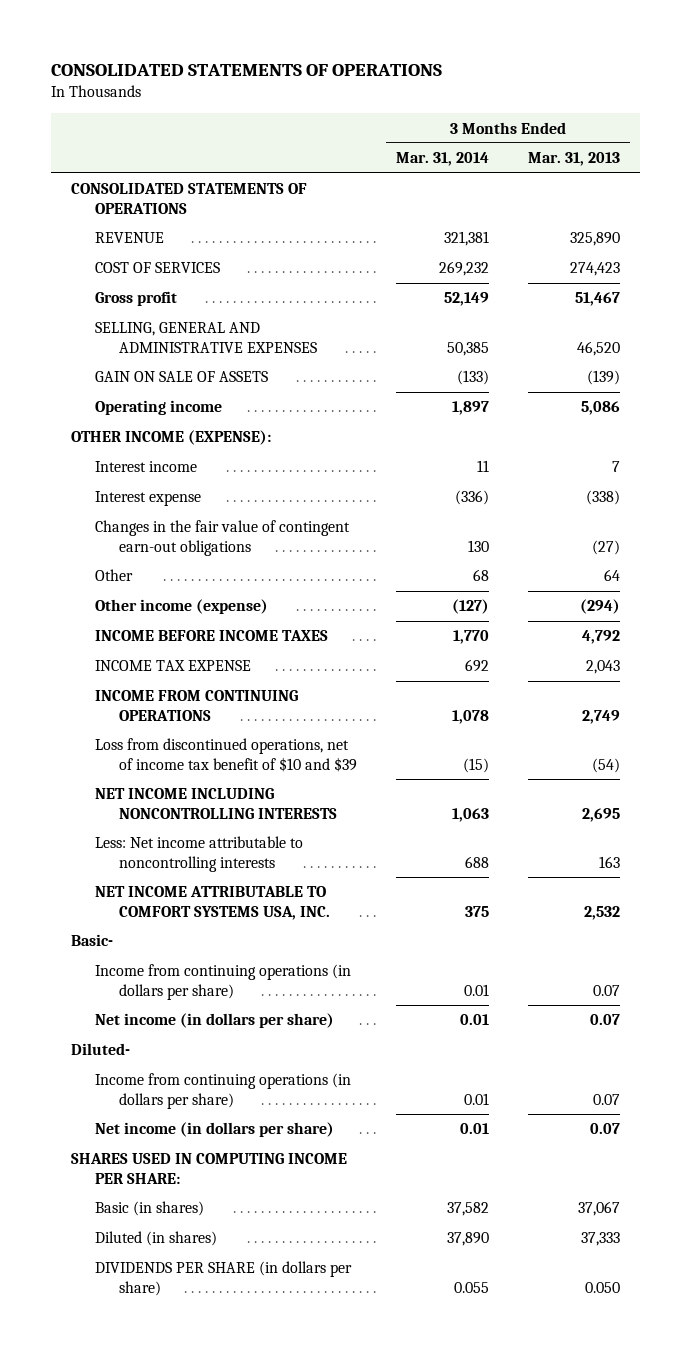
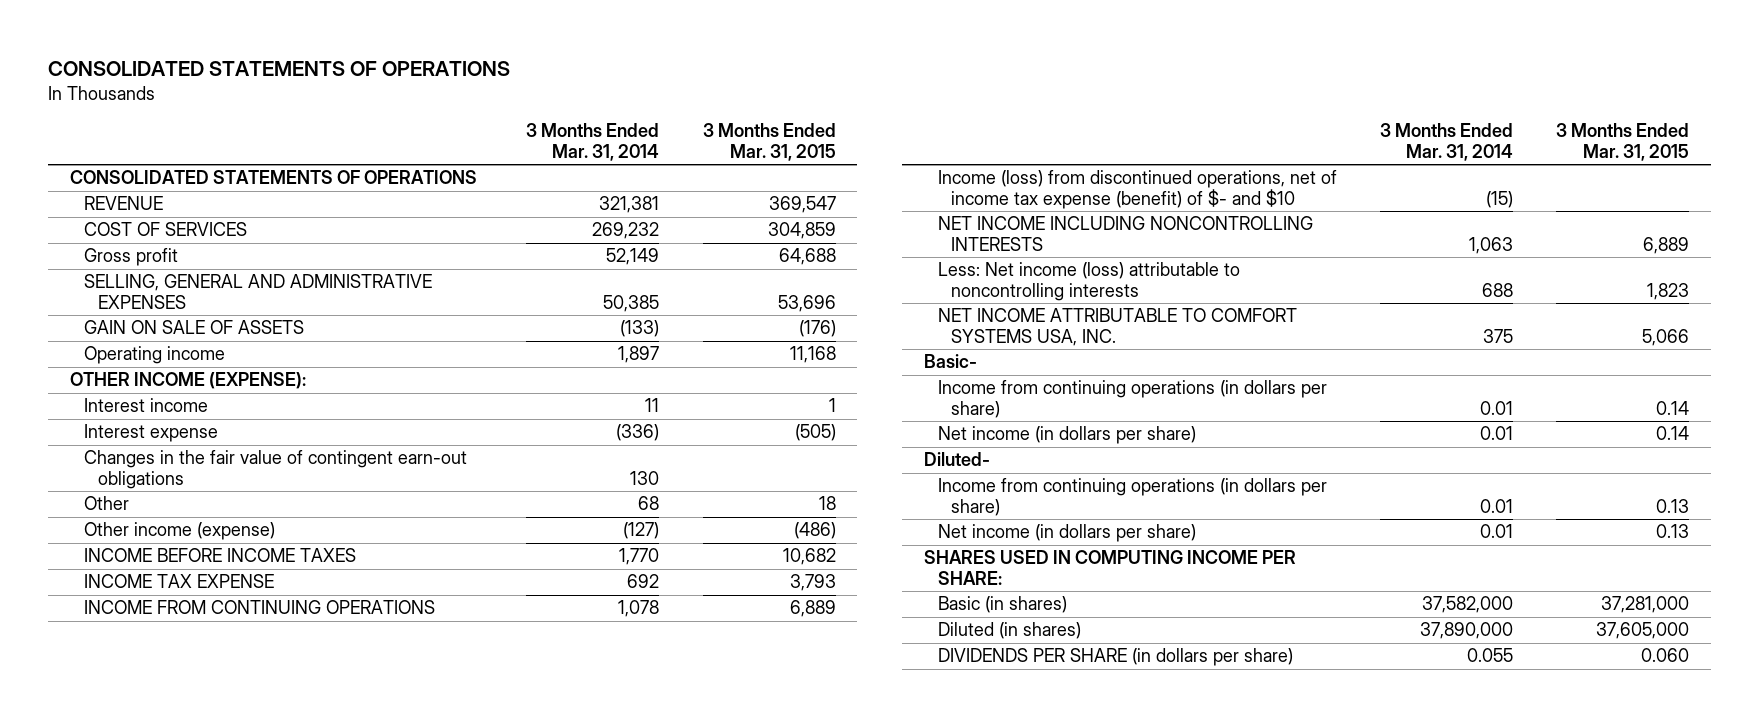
- | 3 Months Ended Mar. 31, 2014 | 3 Months Ended Mar. 31, 2013
+ | 3 Months Ended Mar. 31, 2014 | 3 Months Ended Mar. 31, 2015
- Loss from discontinued operations, net of income tax benefit of $10 and $39 | (15) | (54)
+ Income (loss) from discontinued operations, net of income tax expense (benefit) of $- and $10 | (15) |
- Less: Net income attributable to noncontrolling interests | 688 | 163
+ Less: Net income (loss) attributable to noncontrolling interests | 688 | 1,823
- Basic (in shares) | 37,582 | 37,067
- Diluted (in shares) | 37,890 | 37,333
+ Basic (in shares) | 37,582,000 | 37,281,000
+ Diluted (in shares) | 37,890,000 | 37,605,000

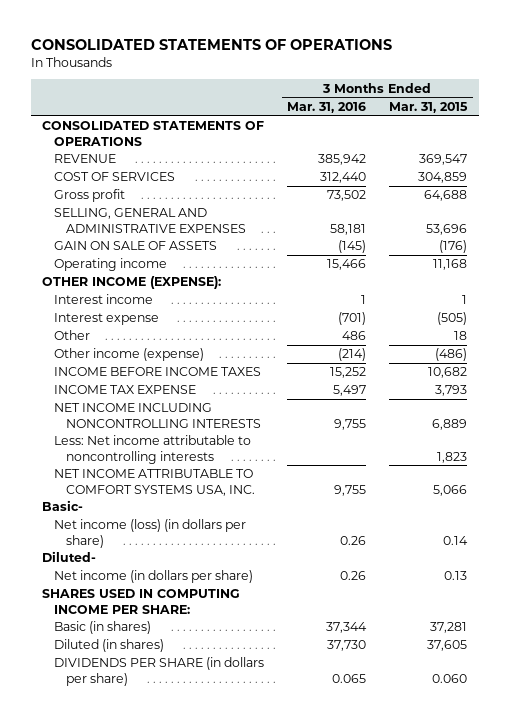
- | 3 Months Ended Mar. 31, 2014 | 3 Months Ended Mar. 31, 2015
+ | 3 Months Ended Mar. 31, 2016 | 3 Months Ended Mar. 31, 2015
- Changes in the fair value of contingent earn-out obligations | 130 |
- INCOME FROM CONTINUING OPERATIONS | 1,078 | 6,889
- Income (loss) from discontinued operations, net of income tax expense (benefit) of $- and $10 | (15) |
- Less: Net income (loss) attributable to noncontrolling interests | 688 | 1,823
+ Less: Net income attributable to noncontrolling interests | | 1,823
- Income from continuing operations (in dollars per share) | 0.01 | 0.14
- Net income (in dollars per share) | 0.01 | 0.14
+ Net income (loss) (in dollars per share) | 0.26 | 0.14
- Income from continuing operations (in dollars per share) | 0.01 | 0.13
- Basic (in shares) | 37,582,000 | 37,281,000
- Diluted (in shares) | 37,890,000 | 37,605,000
+ Basic (in shares) | 37,344 | 37,281
+ Diluted (in shares) | 37,730 | 37,605

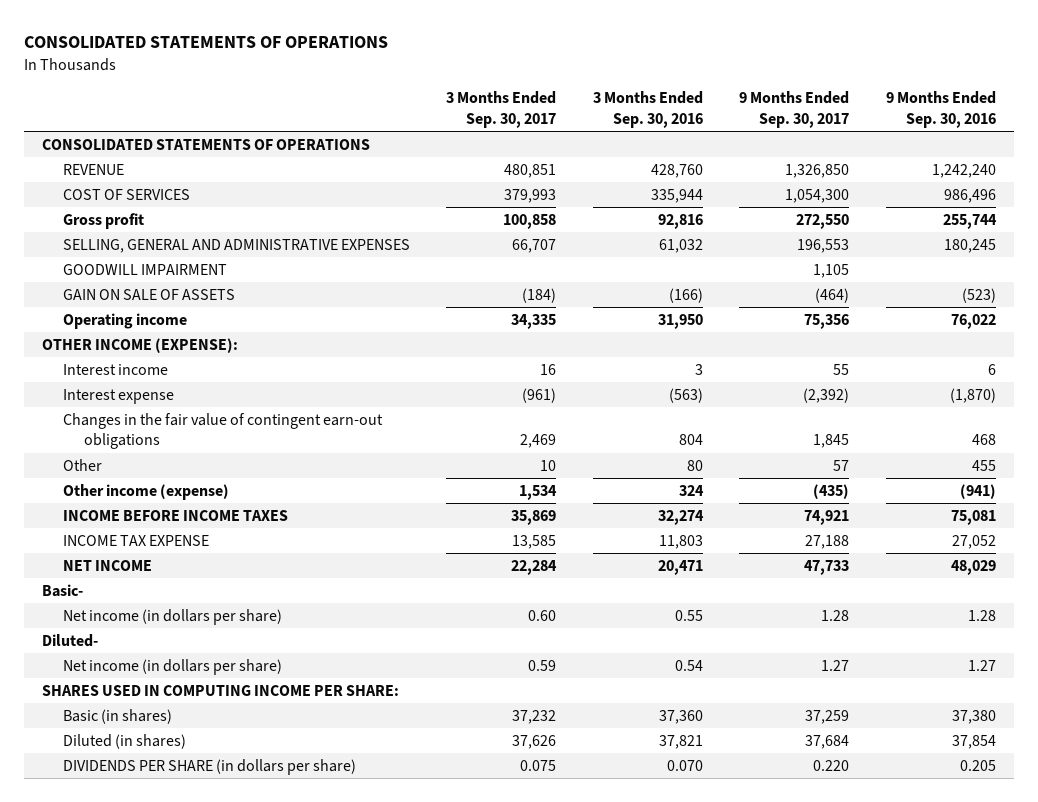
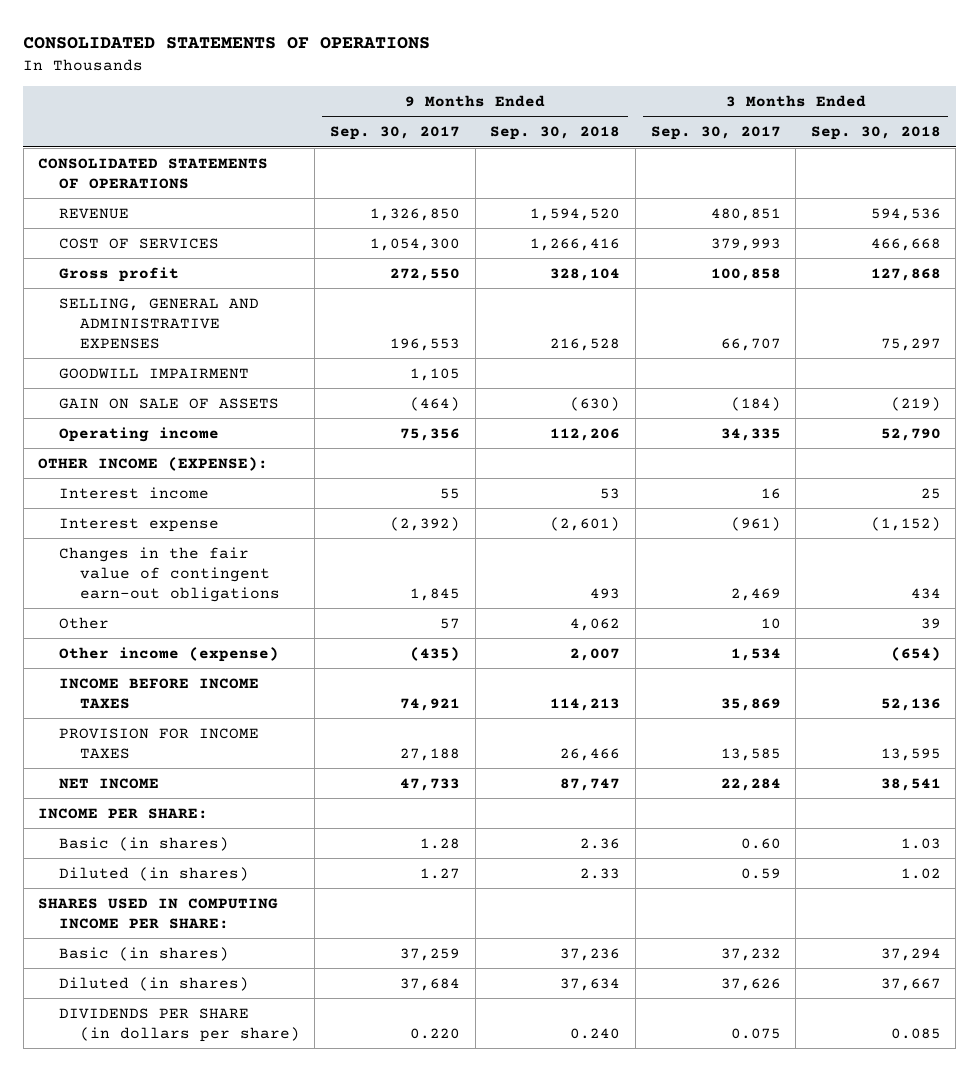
- | 3 Months Ended Sep. 30, 2017 | 3 Months Ended Sep. 30, 2016 | 9 Months Ended Sep. 30, 2017 | 9 Months Ended Sep. 30, 2016
+ | 9 Months Ended Sep. 30, 2017 | 9 Months Ended Sep. 30, 2018 | 3 Months Ended Sep. 30, 2017 | 3 Months Ended Sep. 30, 2018
- INCOME TAX EXPENSE | 13,585 | 11,803 | 27,188 | 27,052
+ PROVISION FOR INCOME TAXES | 27,188 | 26,466 | 13,585 | 13,595
- Basic-
- Net income (in dollars per share) | 0.60 | 0.55 | 1.28 | 1.28
- Diluted-
- Net income (in dollars per share) | 0.59 | 0.54 | 1.27 | 1.27
+ INCOME PER SHARE:
+ Basic (in shares) | 1.28 | 2.36 | 0.60 | 1.03
+ Diluted (in shares) | 1.27 | 2.33 | 0.59 | 1.02

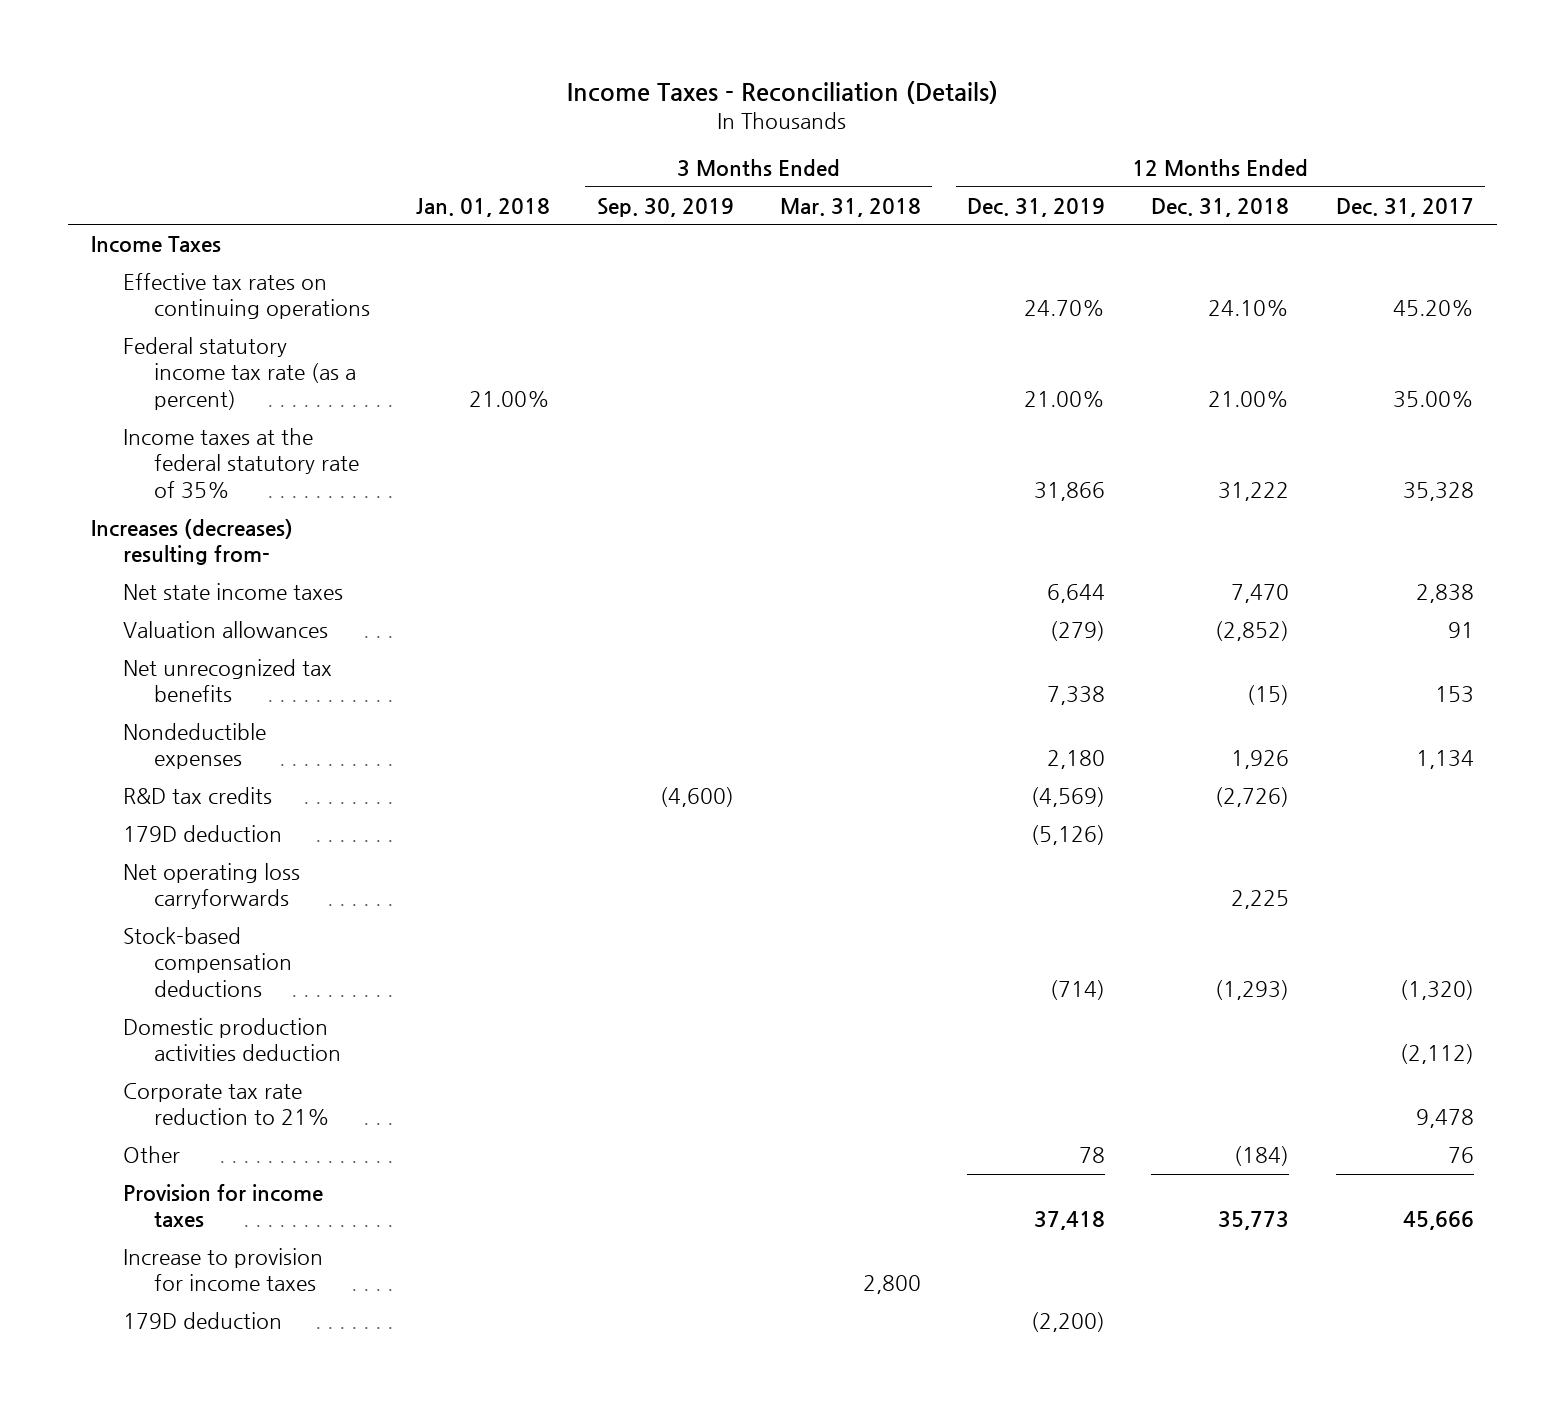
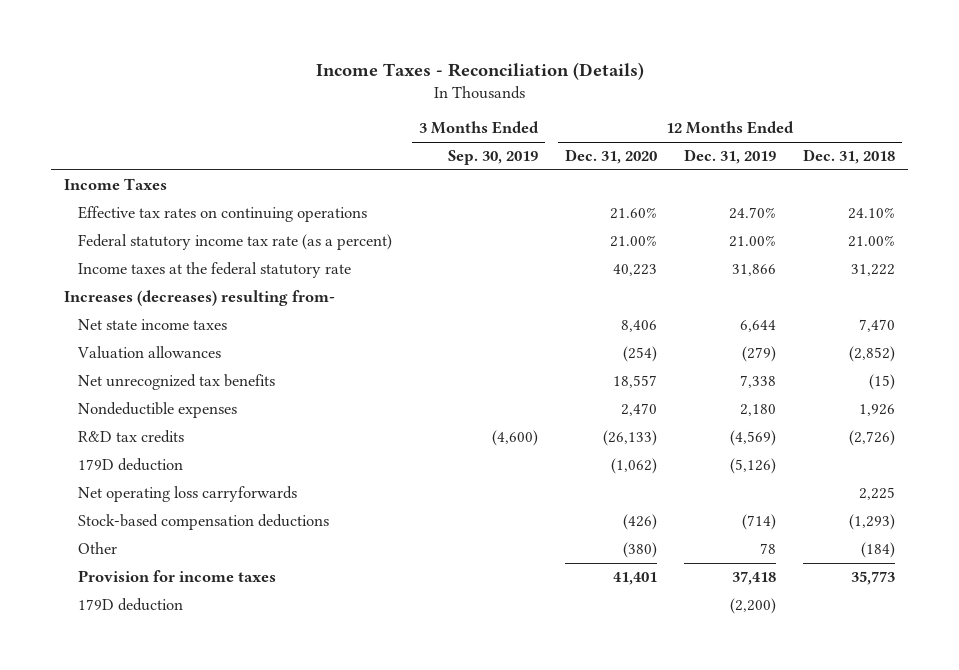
- | Jan. 01, 2018 | 3 Months Ended Sep. 30, 2019 | 3 Months Ended Mar. 31, 2018 | 12 Months Ended Dec. 31, 2019 | 12 Months Ended Dec. 31, 2018 | 12 Months Ended Dec. 31, 2017
+ | 3 Months Ended Sep. 30, 2019 | 12 Months Ended Dec. 31, 2020 | 12 Months Ended Dec. 31, 2019 | 12 Months Ended Dec. 31, 2018
- Income taxes at the federal statutory rate of 35% | | | | 31,866 | 31,222 | 35,328
+ Income taxes at the federal statutory rate | | 40,223 | 31,866 | 31,222
- Domestic production activities deduction | | | | | | (2,112)
- Corporate tax rate reduction to 21% | | | | | | 9,478
- Increase to provision for income taxes | | | 2,800 | | |

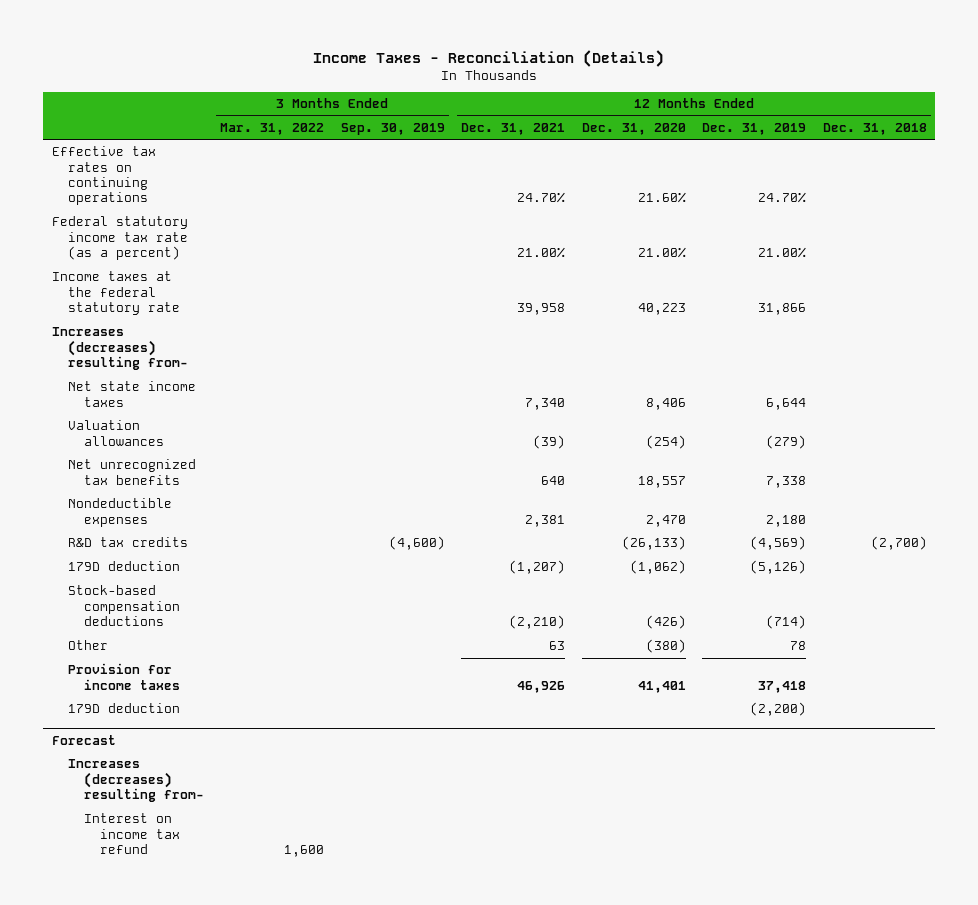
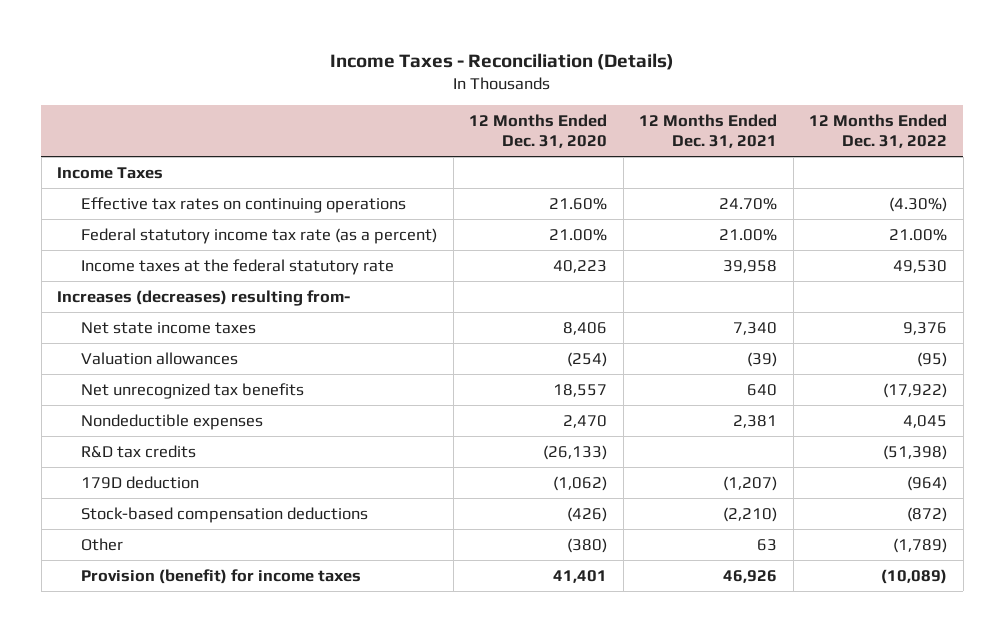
- | 3 Months Ended Mar. 31, 2022 | 3 Months Ended Sep. 30, 2019 | 12 Months Ended Dec. 31, 2021 | 12 Months Ended Dec. 31, 2020 | 12 Months Ended Dec. 31, 2019 | 12 Months Ended Dec. 31, 2018
+ | 12 Months Ended Dec. 31, 2020 | 12 Months Ended Dec. 31, 2021 | 12 Months Ended Dec. 31, 2022
+ Income Taxes
- Provision for income taxes | | | 46,926 | 41,401 | 37,418 |
- 179D deduction | | | | | (2,200) |
- Forecast
- Increases (decreases) resulting from-
- Interest on income tax refund | 1,600 | | | | |
+ Provision (benefit) for income taxes | 41,401 | 46,926 | (10,089)

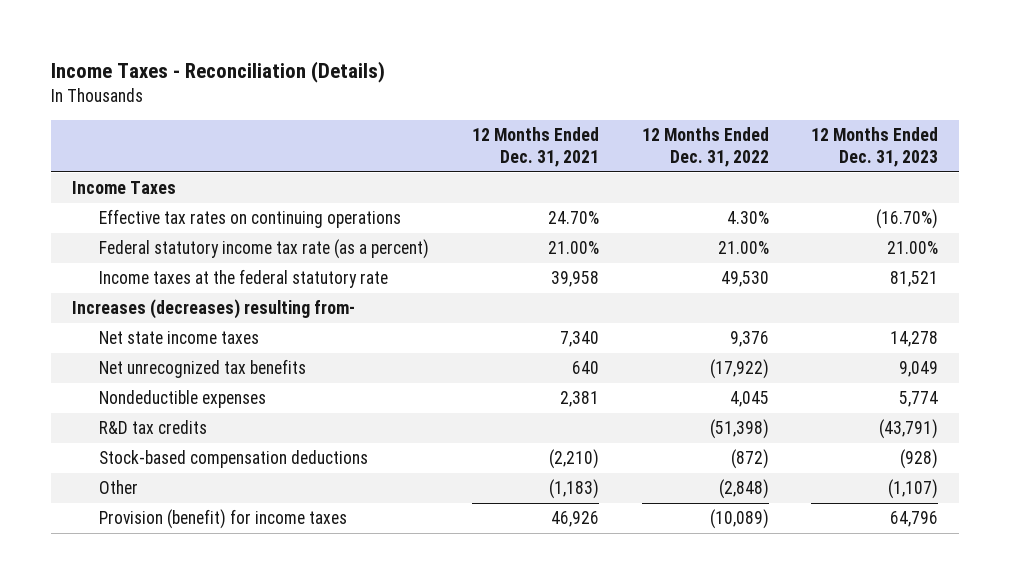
- | 12 Months Ended Dec. 31, 2020 | 12 Months Ended Dec. 31, 2021 | 12 Months Ended Dec. 31, 2022
+ | 12 Months Ended Dec. 31, 2021 | 12 Months Ended Dec. 31, 2022 | 12 Months Ended Dec. 31, 2023
- Effective tax rates on continuing operations | 21.60% | 24.70% | (4.30%)
+ Effective tax rates on continuing operations | 24.70% | 4.30% | (16.70%)
- Valuation allowances | (254) | (39) | (95)
- 179D deduction | (1,062) | (1,207) | (964)
- Other | (380) | 63 | (1,789)
+ Other | (1,183) | (2,848) | (1,107)

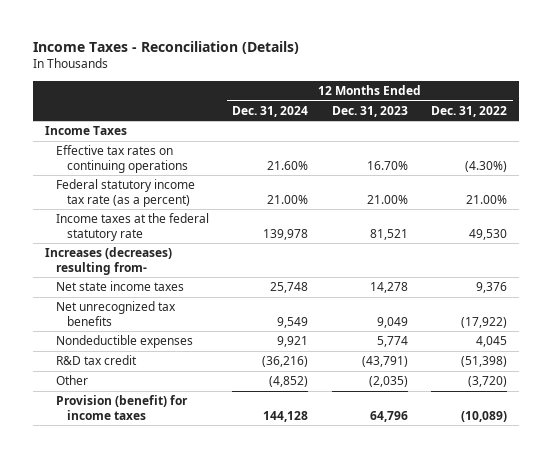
- | 12 Months Ended Dec. 31, 2021 | 12 Months Ended Dec. 31, 2022 | 12 Months Ended Dec. 31, 2023
+ | 12 Months Ended Dec. 31, 2024 | 12 Months Ended Dec. 31, 2023 | 12 Months Ended Dec. 31, 2022
- Effective tax rates on continuing operations | 24.70% | 4.30% | (16.70%)
+ Effective tax rates on continuing operations | 21.60% | 16.70% | (4.30%)
- R&D tax credits | | (51,398) | (43,791)
- Stock-based compensation deductions | (2,210) | (872) | (928)
- Other | (1,183) | (2,848) | (1,107)
+ R&D tax credit | (36,216) | (43,791) | (51,398)
+ Other | (4,852) | (2,035) | (3,720)

